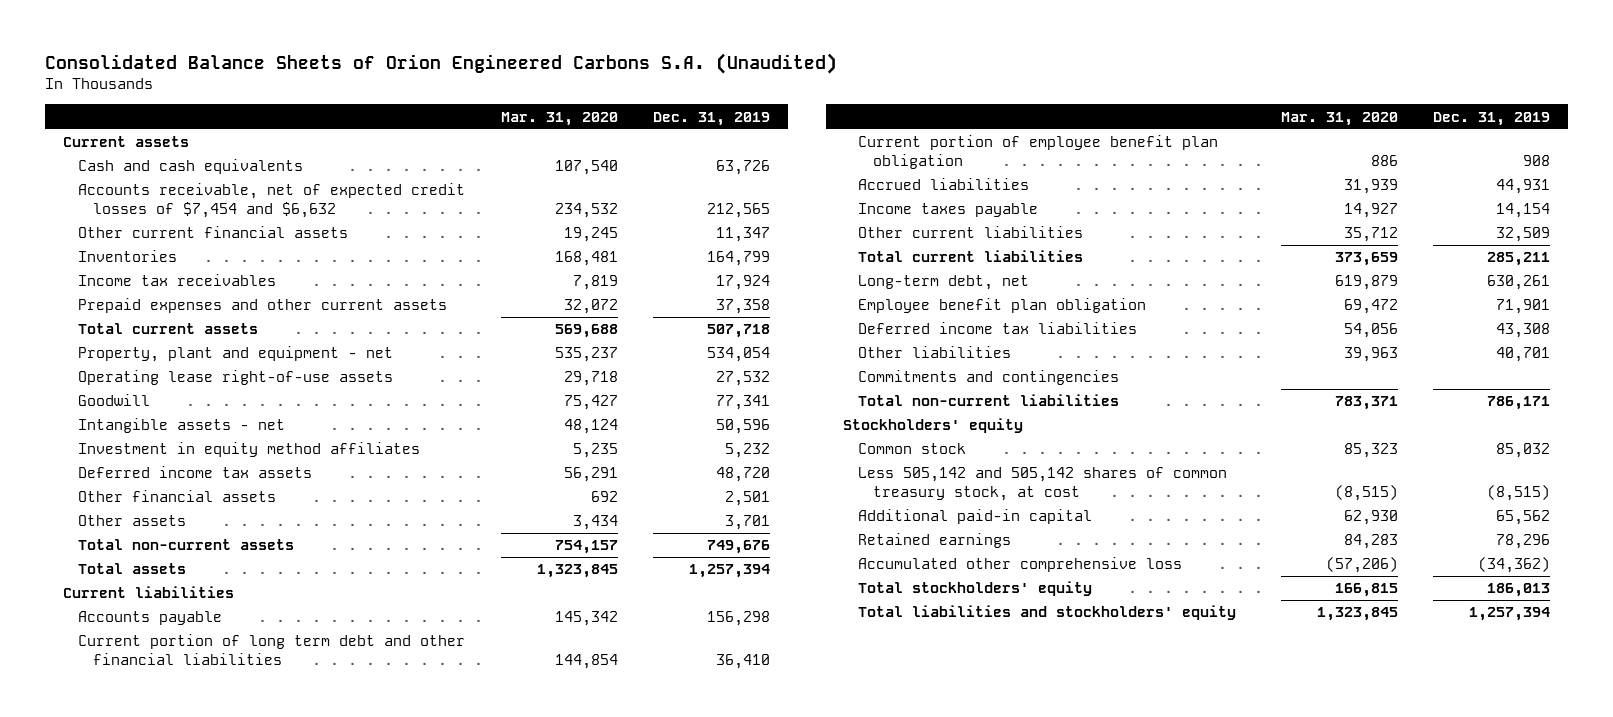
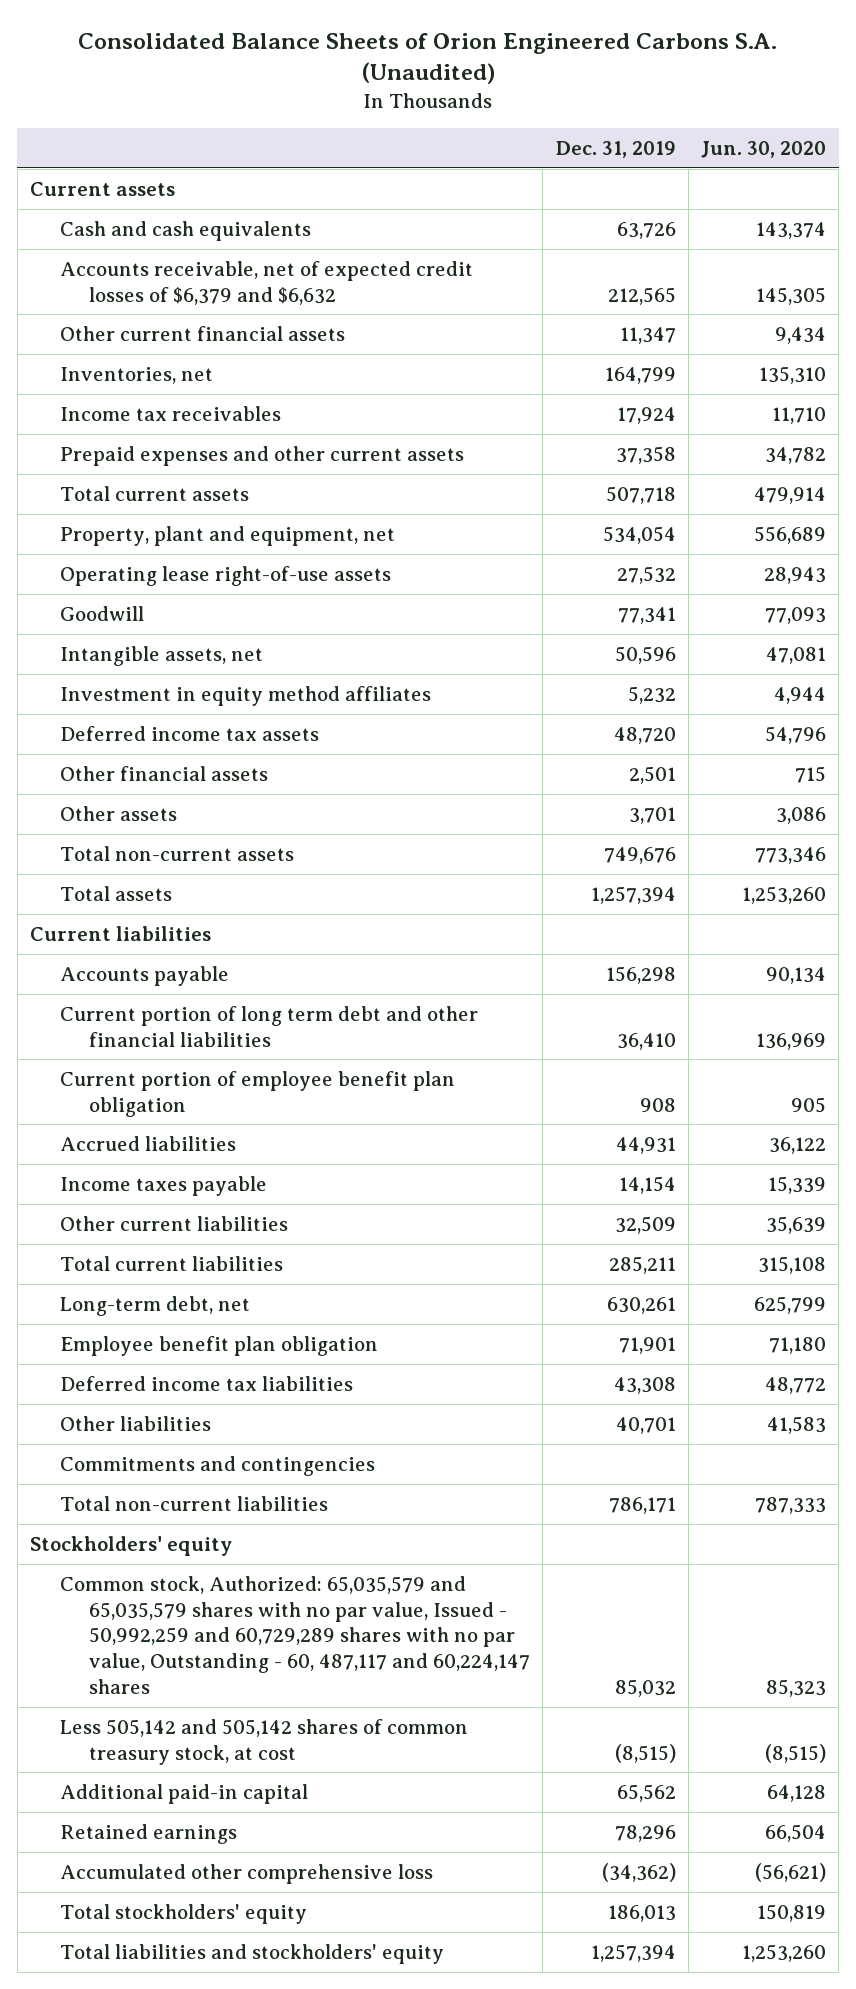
- | Mar. 31, 2020 | Dec. 31, 2019
+ | Dec. 31, 2019 | Jun. 30, 2020
- Accounts receivable, net of expected credit losses of $7,454 and $6,632 | 234,532 | 212,565
+ Accounts receivable, net of expected credit losses of $6,379 and $6,632 | 212,565 | 145,305
- Inventories | 168,481 | 164,799
+ Inventories, net | 164,799 | 135,310
- Property, plant and equipment - net | 535,237 | 534,054
+ Property, plant and equipment, net | 534,054 | 556,689
- Intangible assets - net | 48,124 | 50,596
+ Intangible assets, net | 50,596 | 47,081
- Common stock | 85,323 | 85,032
+ Common stock, Authorized: 65,035,579 and 65,035,579 shares with no par value, Issued - 50,992,259 and 60,729,289 shares with no par value, Outstanding - 60, 487,117 and 60,224,147 shares | 85,032 | 85,323

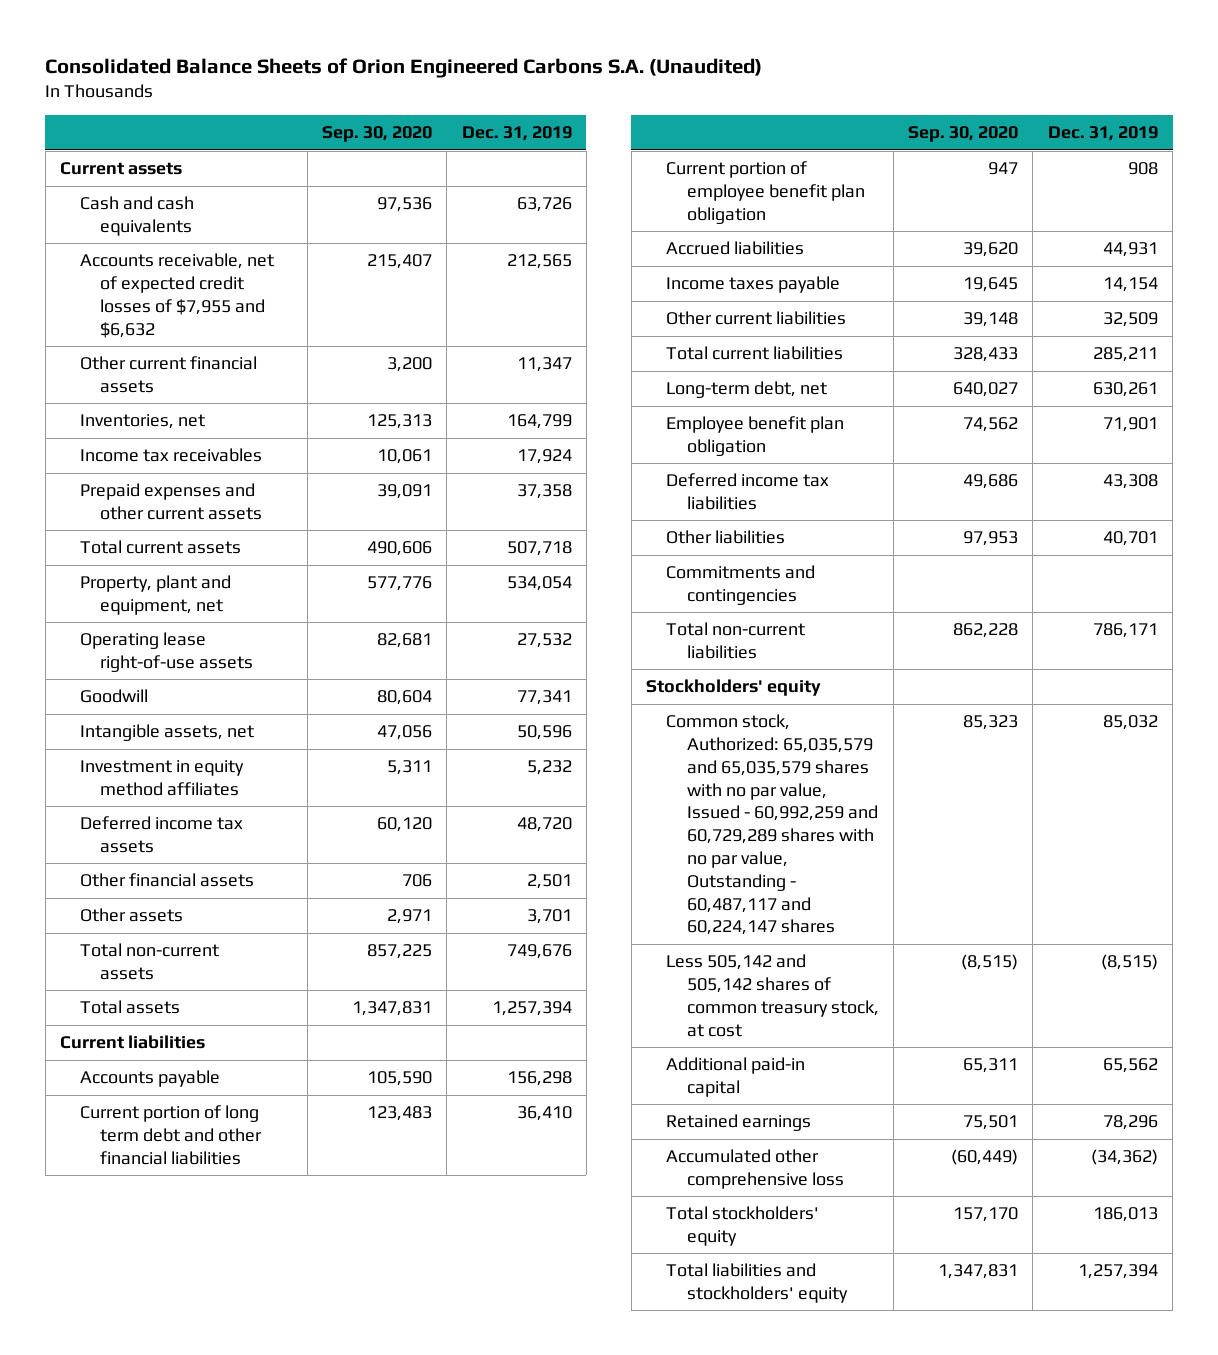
- | Dec. 31, 2019 | Jun. 30, 2020
+ | Sep. 30, 2020 | Dec. 31, 2019
- Accounts receivable, net of expected credit losses of $6,379 and $6,632 | 212,565 | 145,305
+ Accounts receivable, net of expected credit losses of $7,955 and $6,632 | 215,407 | 212,565
- Common stock, Authorized: 65,035,579 and 65,035,579 shares with no par value, Issued - 50,992,259 and 60,729,289 shares with no par value, Outstanding - 60, 487,117 and 60,224,147 shares | 85,032 | 85,323
+ Common stock, Authorized: 65,035,579 and 65,035,579 shares with no par value, Issued - 60,992,259 and 60,729,289 shares with no par value, Outstanding - 60,487,117 and 60,224,147 shares | 85,323 | 85,032

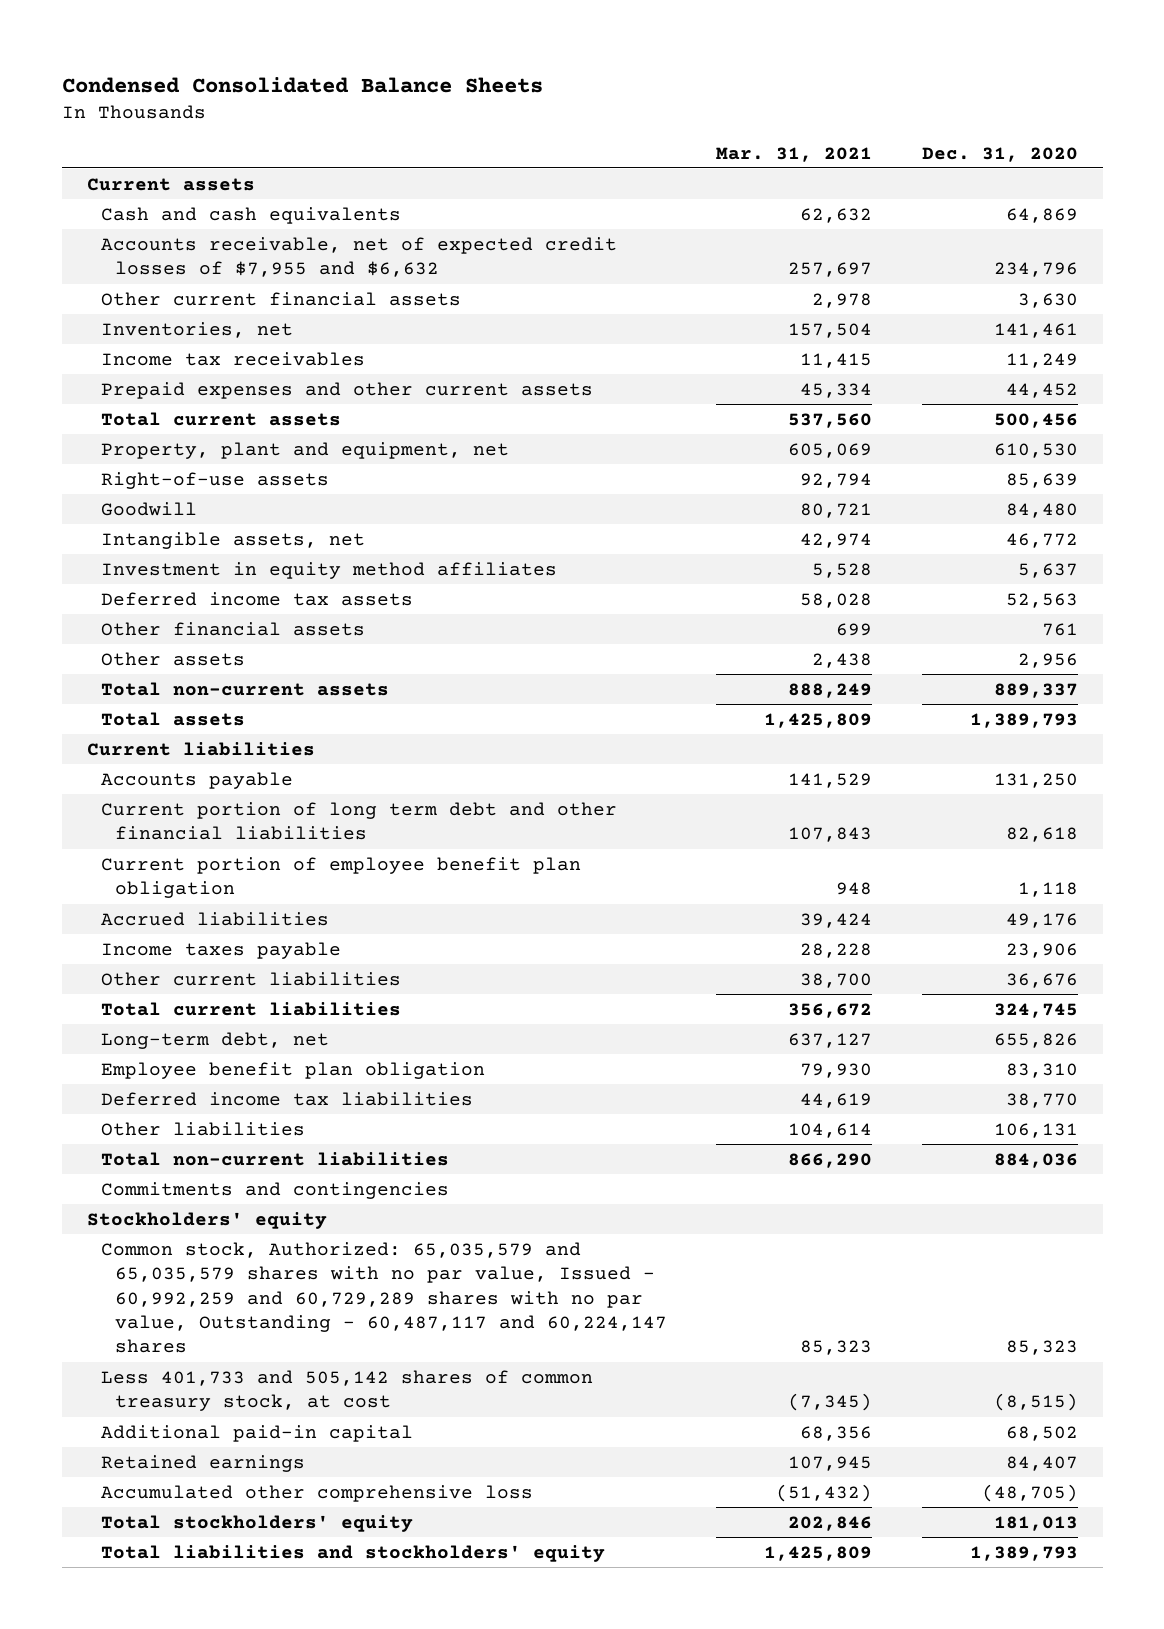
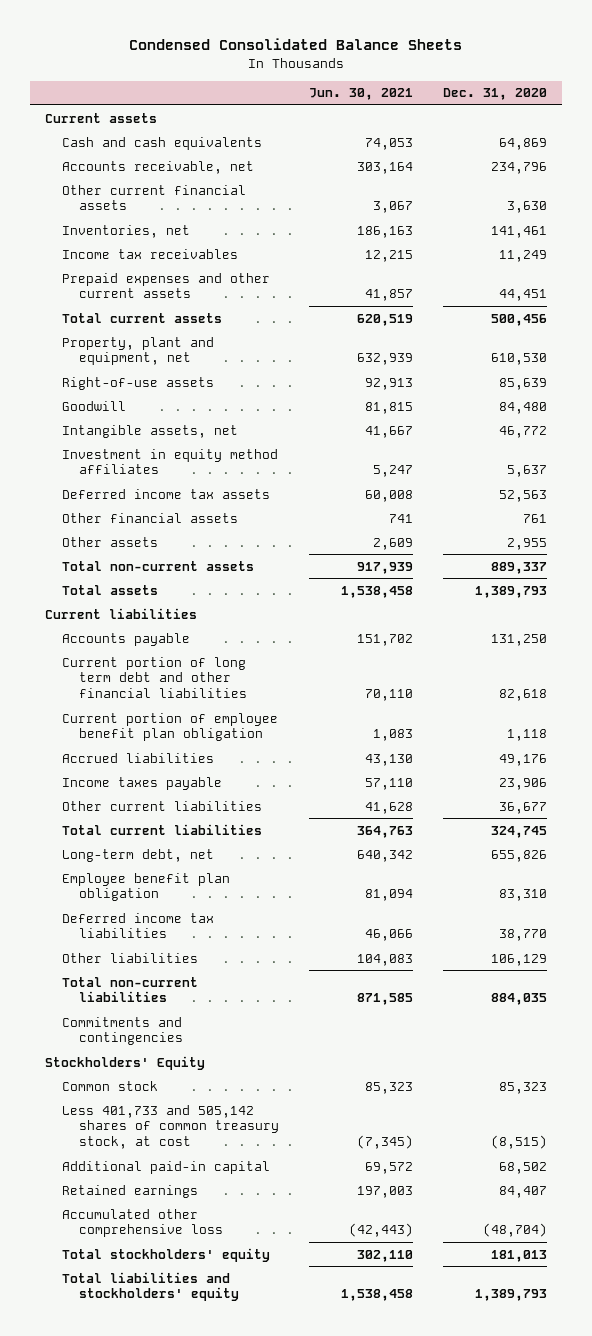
- | Mar. 31, 2021 | Dec. 31, 2020
+ | Jun. 30, 2021 | Dec. 31, 2020
- Accounts receivable, net of expected credit losses of $7,955 and $6,632 | 257,697 | 234,796
+ Accounts receivable, net | 303,164 | 234,796
- Prepaid expenses and other current assets | 45,334 | 44,452
+ Prepaid expenses and other current assets | 41,857 | 44,451
- Other assets | 2,438 | 2,956
+ Other assets | 2,609 | 2,955
- Other current liabilities | 38,700 | 36,676
+ Other current liabilities | 41,628 | 36,677
- Other liabilities | 104,614 | 106,131
- Total non-current liabilities | 866,290 | 884,036
+ Other liabilities | 104,083 | 106,129
+ Total non-current liabilities | 871,585 | 884,035
- Stockholders' equity
- Common stock, Authorized: 65,035,579 and 65,035,579 shares with no par value, Issued - 60,992,259 and 60,729,289 shares with no par value, Outstanding - 60,487,117 and 60,224,147 shares | 85,323 | 85,323
+ Stockholders' Equity
+ Common stock | 85,323 | 85,323
- Accumulated other comprehensive loss | (51,432) | (48,705)
+ Accumulated other comprehensive loss | (42,443) | (48,704)

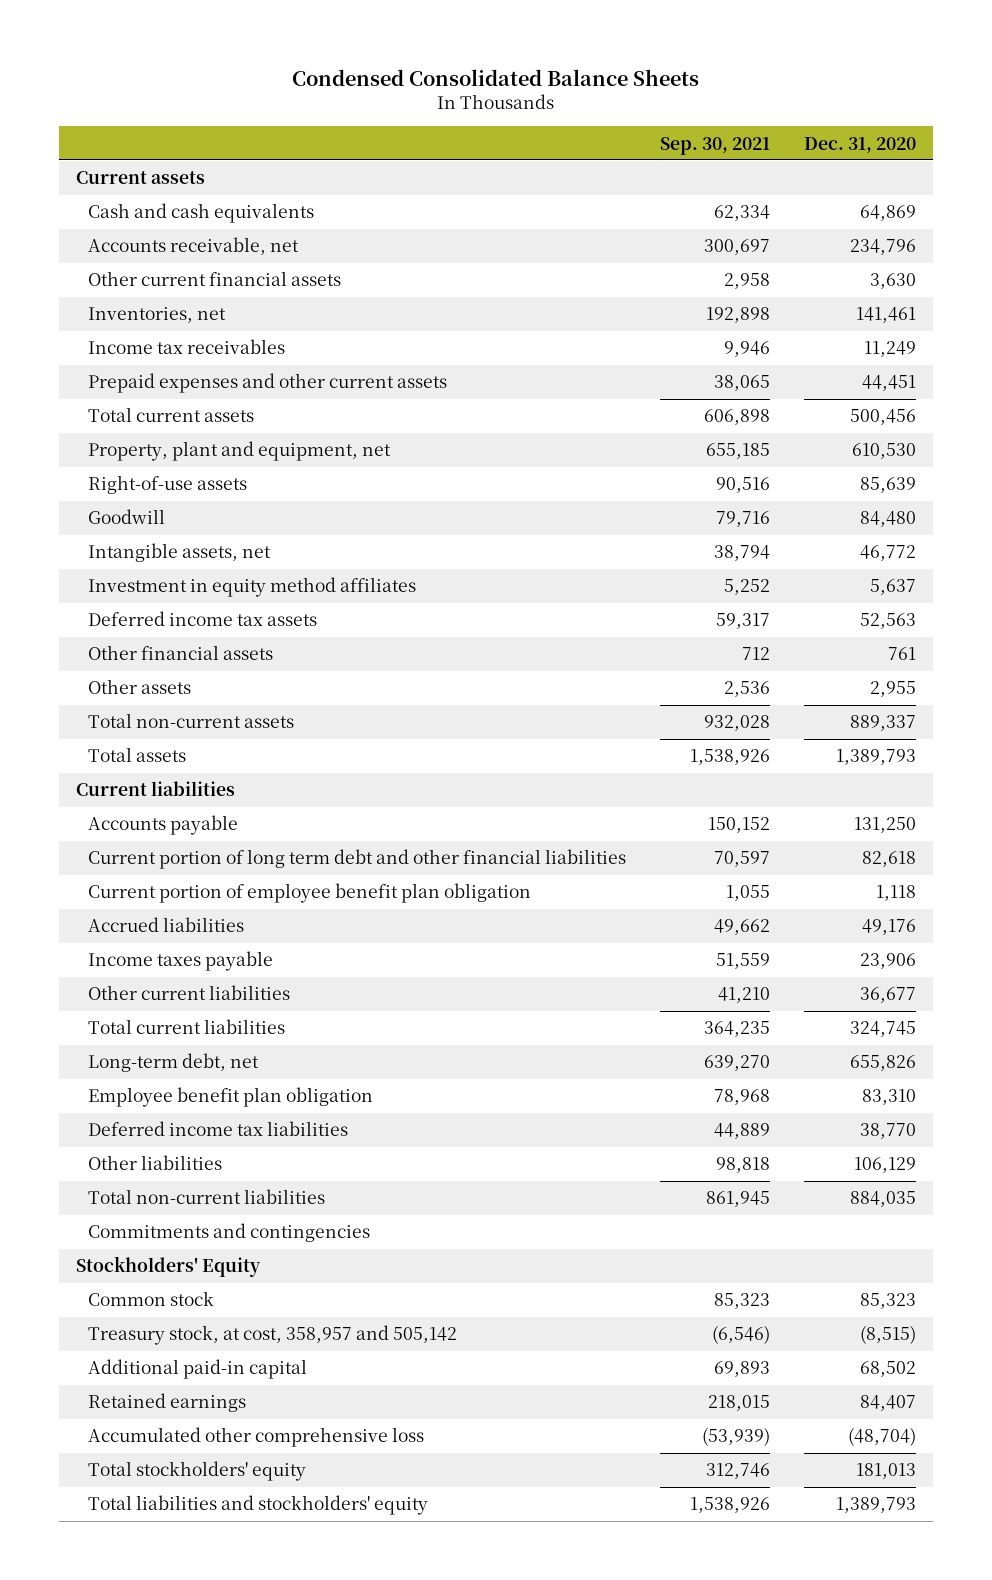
- | Jun. 30, 2021 | Dec. 31, 2020
+ | Sep. 30, 2021 | Dec. 31, 2020
- Less 401,733 and 505,142 shares of common treasury stock, at cost | (7,345) | (8,515)
+ Treasury stock, at cost, 358,957 and 505,142 | (6,546) | (8,515)

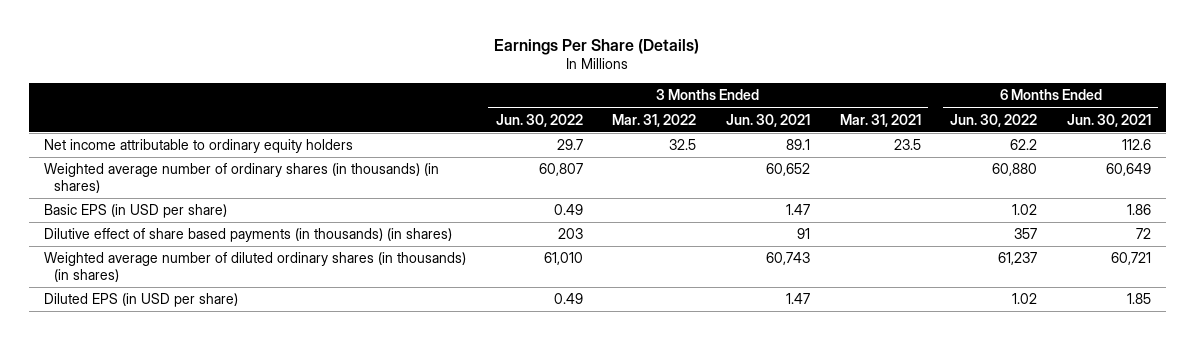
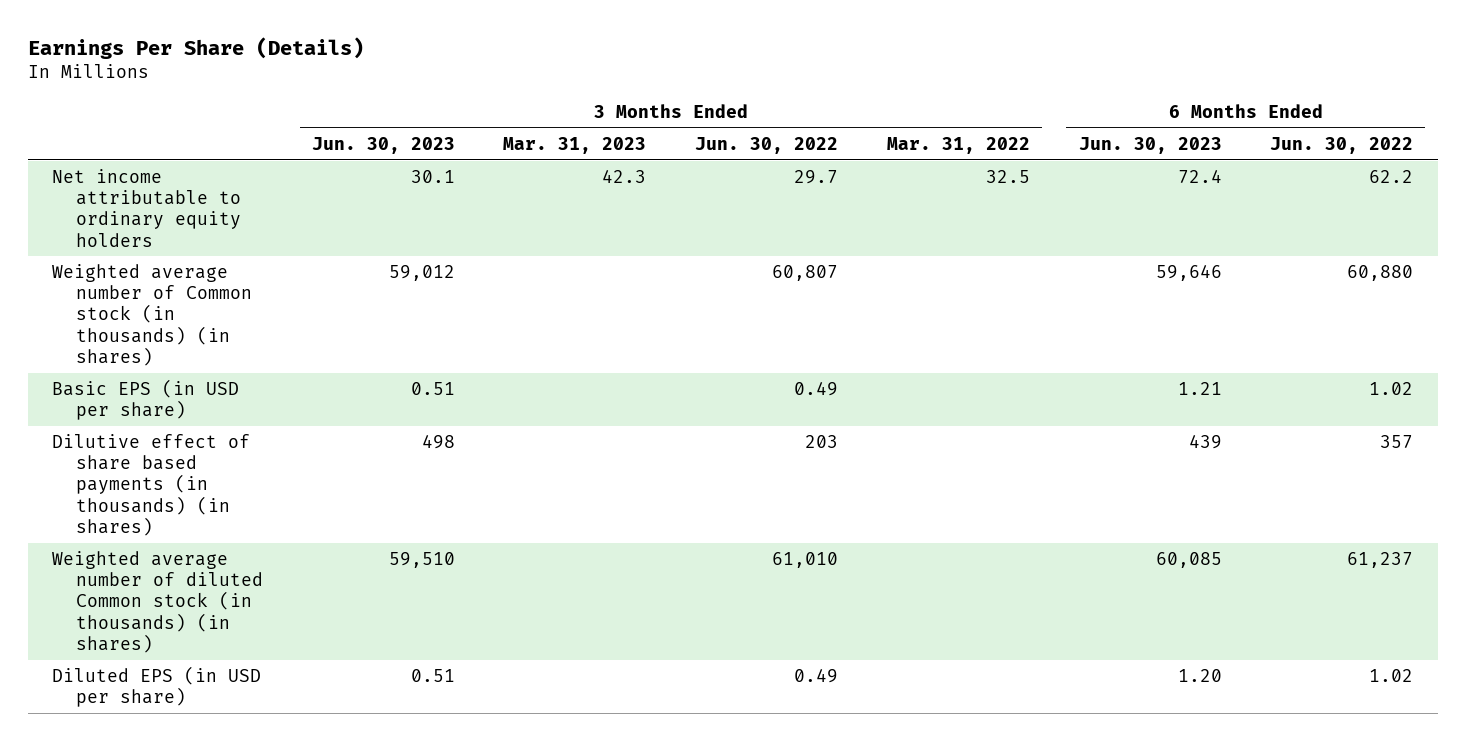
- | 3 Months Ended Jun. 30, 2022 | 3 Months Ended Mar. 31, 2022 | 3 Months Ended Jun. 30, 2021 | 3 Months Ended Mar. 31, 2021 | 6 Months Ended Jun. 30, 2022 | 6 Months Ended Jun. 30, 2021
+ | 3 Months Ended Jun. 30, 2023 | 3 Months Ended Mar. 31, 2023 | 3 Months Ended Jun. 30, 2022 | 3 Months Ended Mar. 31, 2022 | 6 Months Ended Jun. 30, 2023 | 6 Months Ended Jun. 30, 2022
- Weighted average number of ordinary shares (in thousands) (in shares) | 60,807 | | 60,652 | | 60,880 | 60,649
+ Weighted average number of Common stock (in thousands) (in shares) | 59,012 | | 60,807 | | 59,646 | 60,880
- Weighted average number of diluted ordinary shares (in thousands) (in shares) | 61,010 | | 60,743 | | 61,237 | 60,721
+ Weighted average number of diluted Common stock (in thousands) (in shares) | 59,510 | | 61,010 | | 60,085 | 61,237

